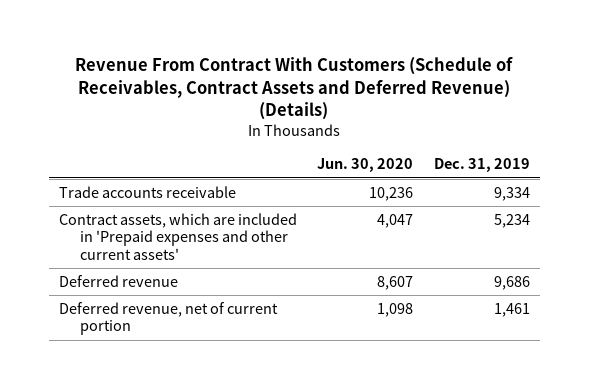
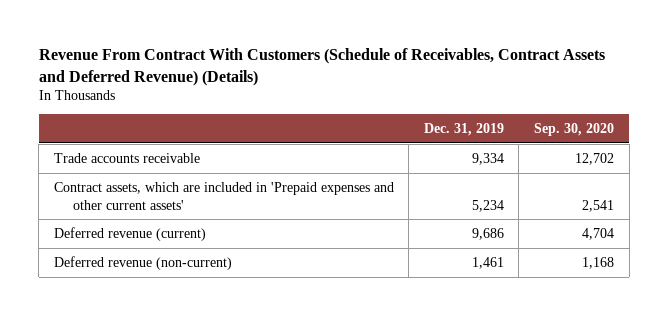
- | Jun. 30, 2020 | Dec. 31, 2019
+ | Dec. 31, 2019 | Sep. 30, 2020
- Deferred revenue | 8,607 | 9,686
- Deferred revenue, net of current portion | 1,098 | 1,461
+ Deferred revenue (current) | 9,686 | 4,704
+ Deferred revenue (non-current) | 1,461 | 1,168

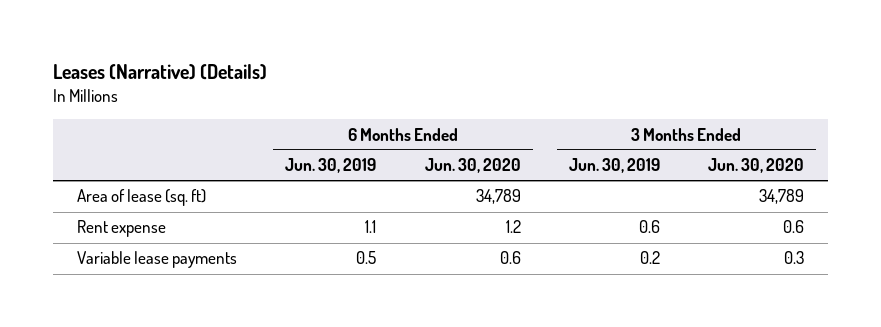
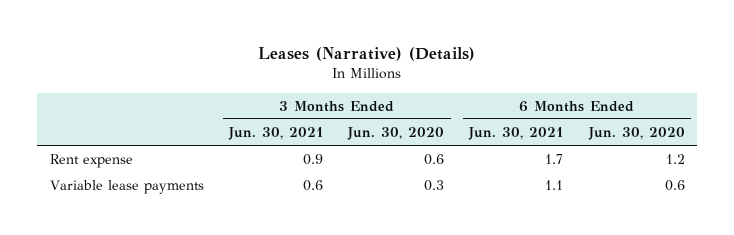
- | 6 Months Ended Jun. 30, 2019 | 6 Months Ended Jun. 30, 2020 | 3 Months Ended Jun. 30, 2019 | 3 Months Ended Jun. 30, 2020
+ | 3 Months Ended Jun. 30, 2021 | 3 Months Ended Jun. 30, 2020 | 6 Months Ended Jun. 30, 2021 | 6 Months Ended Jun. 30, 2020
- Area of lease (sq. ft) | | 34,789 | | 34,789

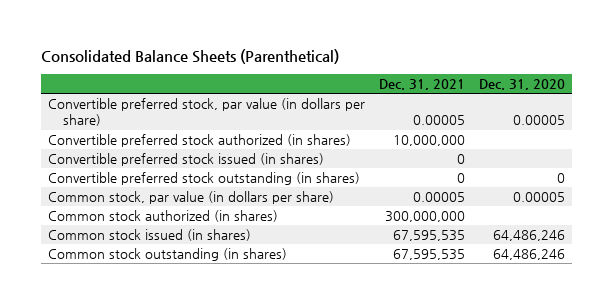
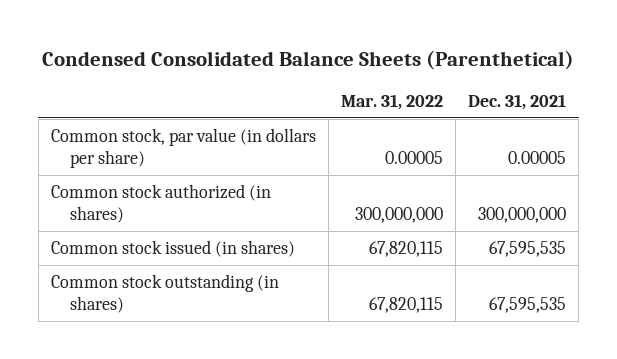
- Consolidated Balance Sheets (Parenthetical)
+ Condensed Consolidated Balance Sheets (Parenthetical)
- | Dec. 31, 2021 | Dec. 31, 2020
+ | Mar. 31, 2022 | Dec. 31, 2021
- Convertible preferred stock, par value (in dollars per share) | 0.00005 | 0.00005
- Convertible preferred stock authorized (in shares) | 10,000,000 |
- Convertible preferred stock issued (in shares) | 0 |
- Convertible preferred stock outstanding (in shares) | 0 | 0

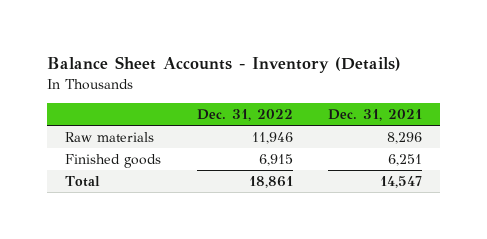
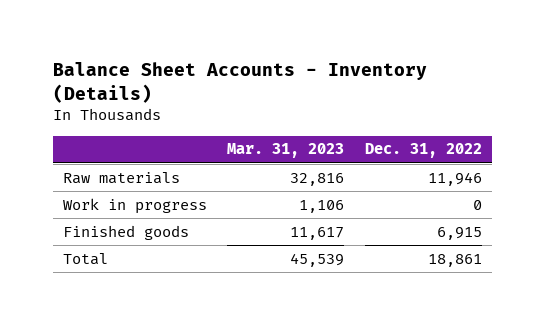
- | Dec. 31, 2022 | Dec. 31, 2021
+ | Mar. 31, 2023 | Dec. 31, 2022
+ Work in progress | 1,106 | 0

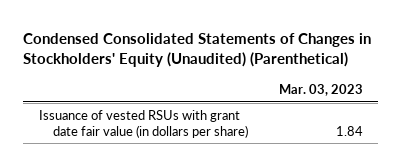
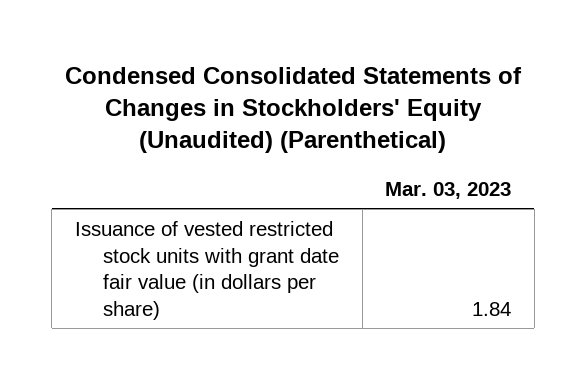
- Issuance of vested RSUs with grant date fair value (in dollars per share) | 1.84
+ Issuance of vested restricted stock units with grant date fair value (in dollars per share) | 1.84

